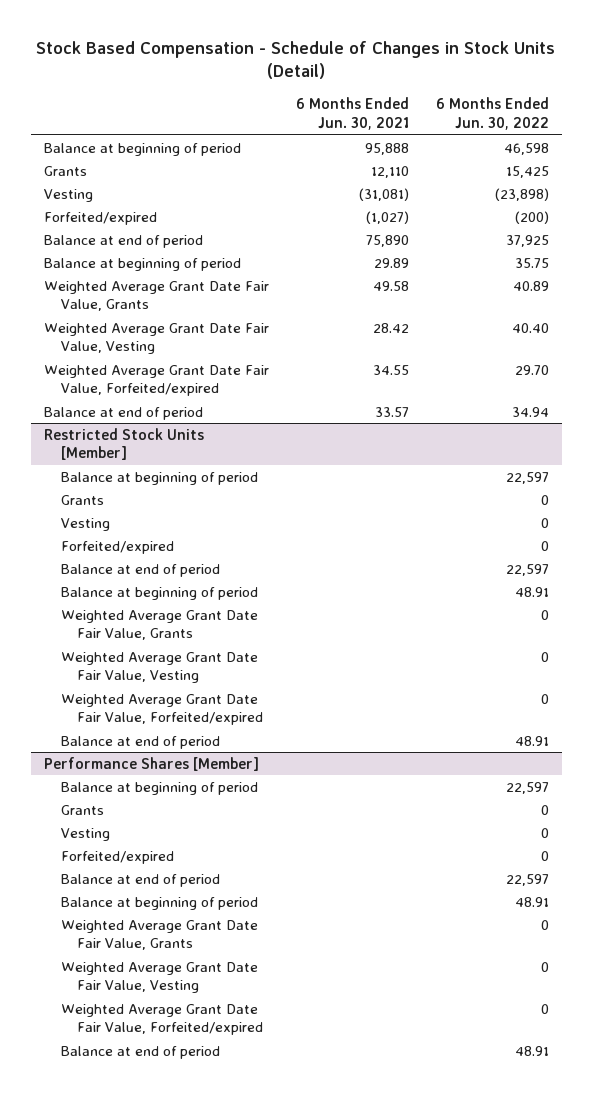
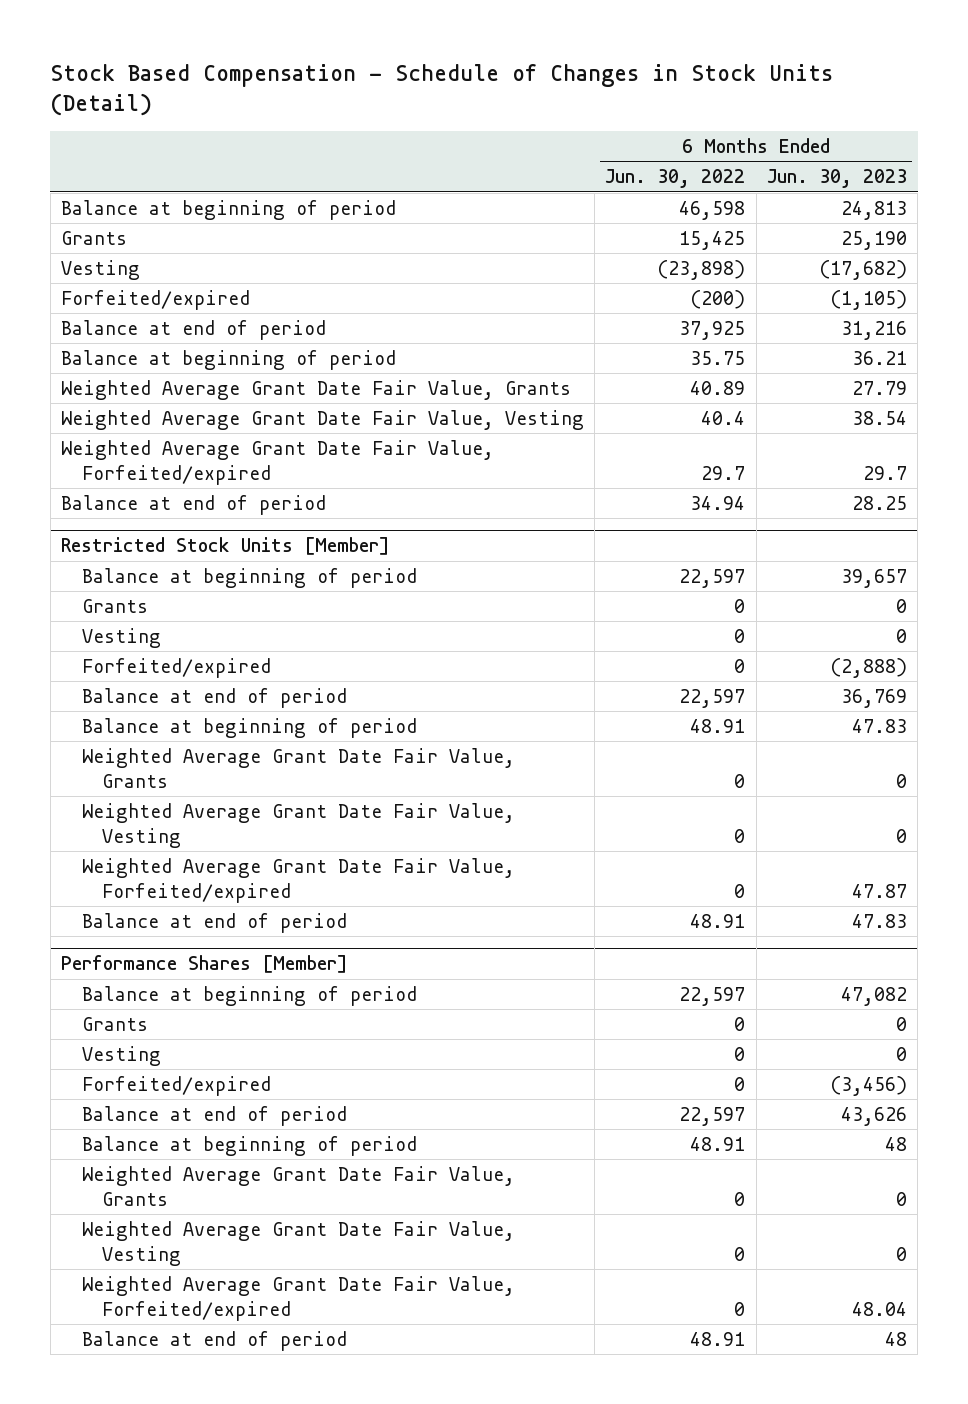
- | 6 Months Ended Jun. 30, 2021 | 6 Months Ended Jun. 30, 2022
+ | 6 Months Ended Jun. 30, 2022 | 6 Months Ended Jun. 30, 2023
- Weighted Average Grant Date Fair Value, Vesting | 28.42 | 40.40
- Weighted Average Grant Date Fair Value, Forfeited/expired | 34.55 | 29.70
+ Weighted Average Grant Date Fair Value, Vesting | 40.4 | 38.54
+ Weighted Average Grant Date Fair Value, Forfeited/expired | 29.7 | 29.7

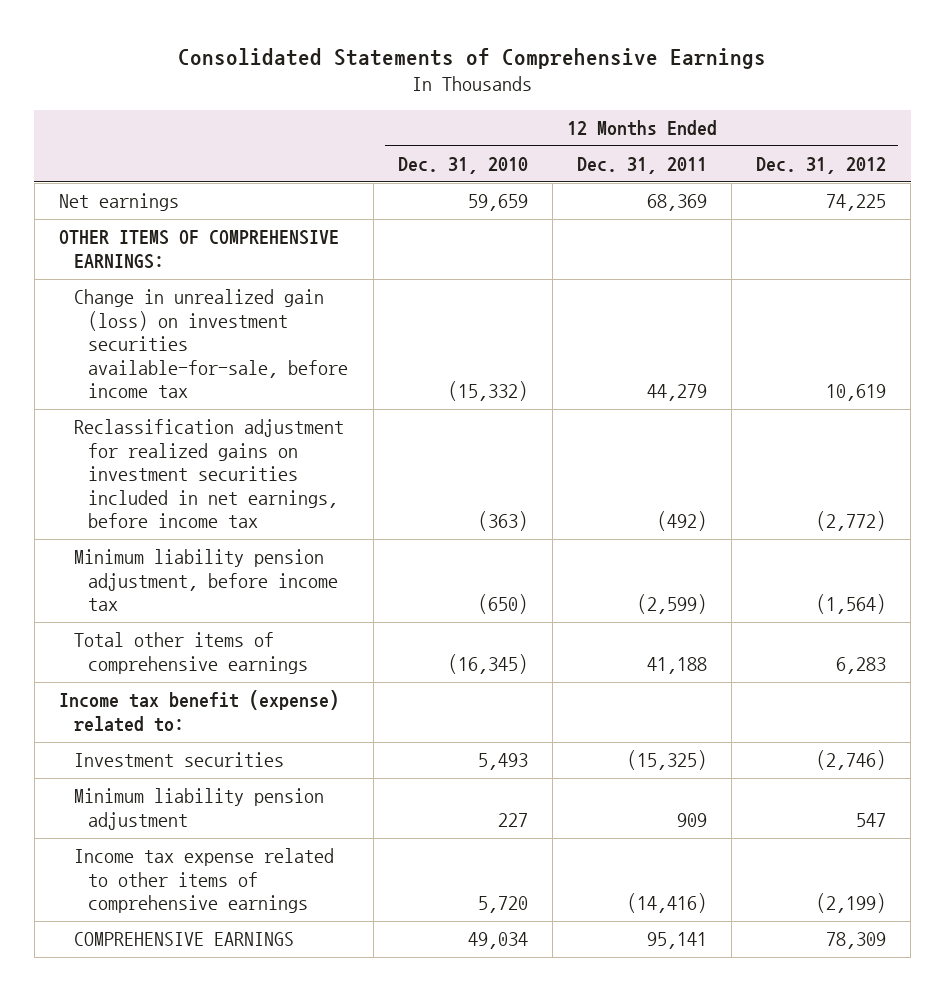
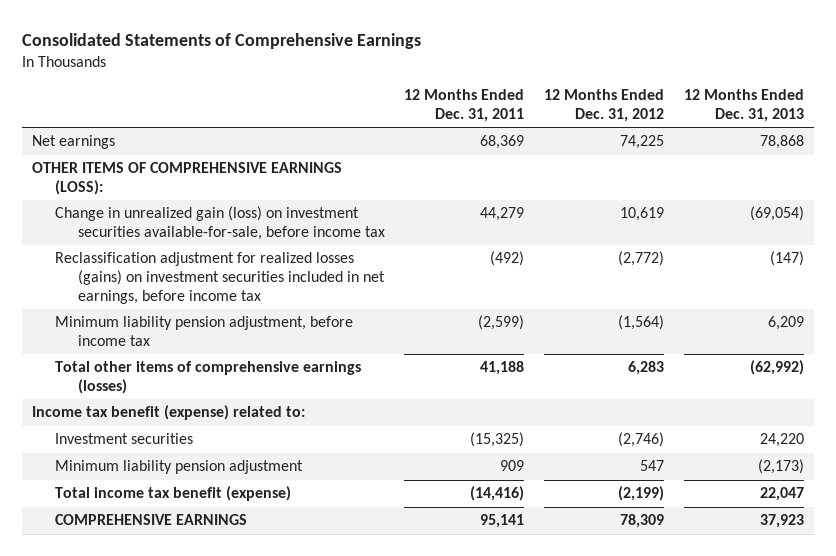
- | 12 Months Ended Dec. 31, 2010 | 12 Months Ended Dec. 31, 2011 | 12 Months Ended Dec. 31, 2012
+ | 12 Months Ended Dec. 31, 2011 | 12 Months Ended Dec. 31, 2012 | 12 Months Ended Dec. 31, 2013
- OTHER ITEMS OF COMPREHENSIVE EARNINGS:
+ OTHER ITEMS OF COMPREHENSIVE EARNINGS (LOSS):
- Reclassification adjustment for realized gains on investment securities included in net earnings, before income tax | (363) | (492) | (2,772)
+ Reclassification adjustment for realized losses (gains) on investment securities included in net earnings, before income tax | (492) | (2,772) | (147)
- Total other items of comprehensive earnings | (16,345) | 41,188 | 6,283
+ Total other items of comprehensive earnings (losses) | 41,188 | 6,283 | (62,992)
- Income tax expense related to other items of comprehensive earnings | 5,720 | (14,416) | (2,199)
+ Total income tax benefit (expense) | (14,416) | (2,199) | 22,047

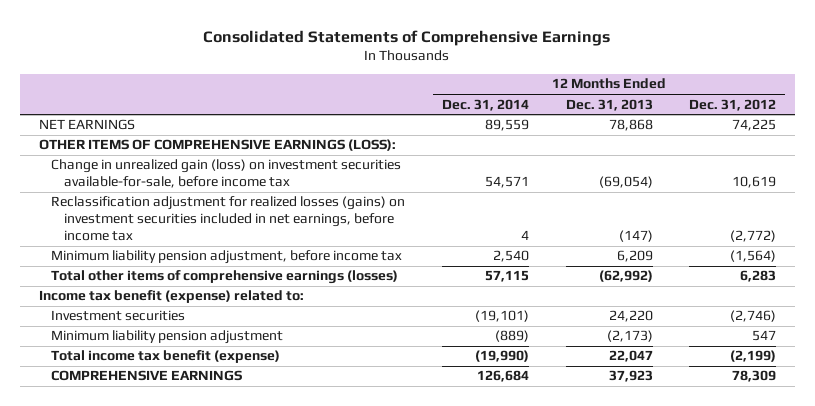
- | 12 Months Ended Dec. 31, 2011 | 12 Months Ended Dec. 31, 2012 | 12 Months Ended Dec. 31, 2013
+ | 12 Months Ended Dec. 31, 2014 | 12 Months Ended Dec. 31, 2013 | 12 Months Ended Dec. 31, 2012
- Net earnings | 68,369 | 74,225 | 78,868
+ NET EARNINGS | 89,559 | 78,868 | 74,225

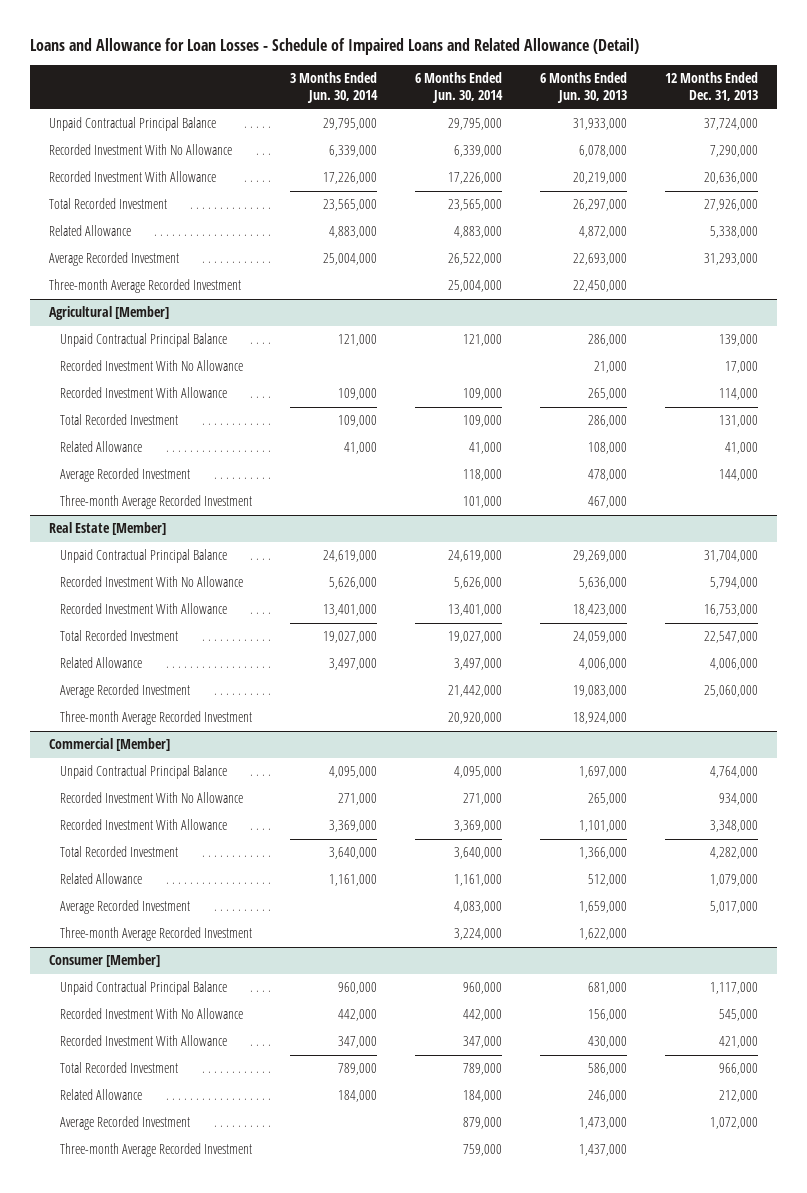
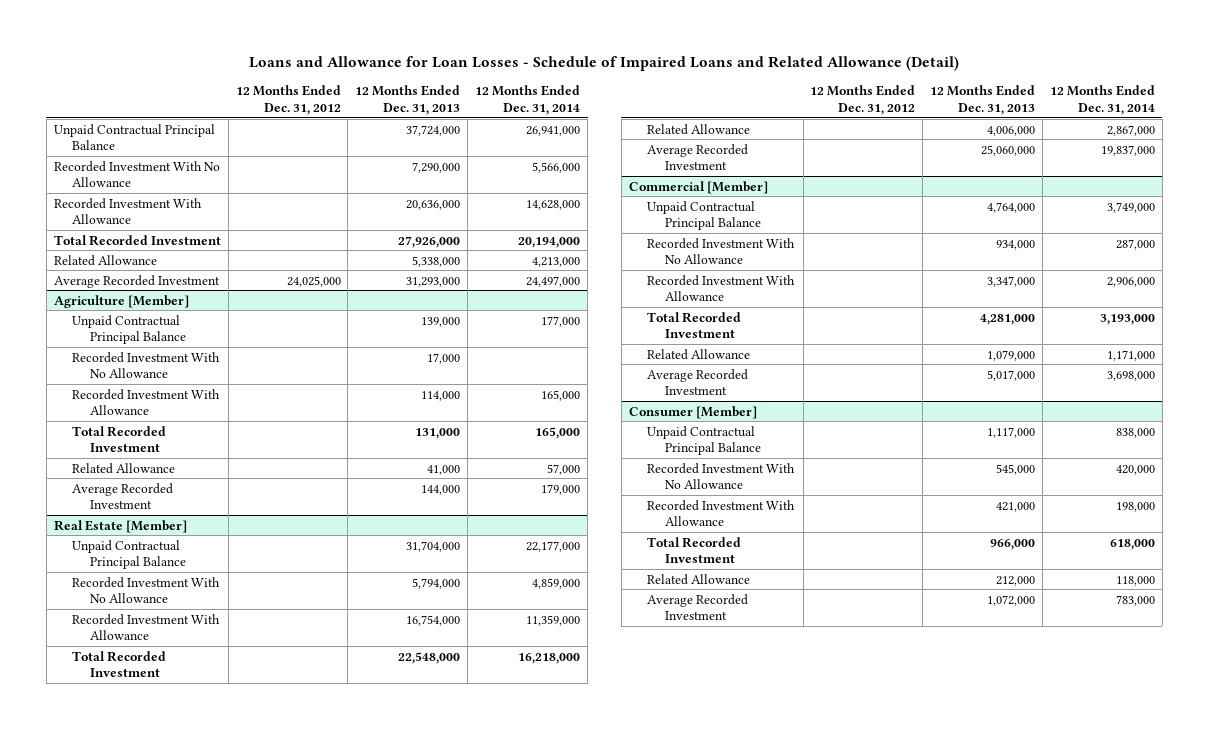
- | 3 Months Ended Jun. 30, 2014 | 6 Months Ended Jun. 30, 2014 | 6 Months Ended Jun. 30, 2013 | 12 Months Ended Dec. 31, 2013
+ | 12 Months Ended Dec. 31, 2012 | 12 Months Ended Dec. 31, 2013 | 12 Months Ended Dec. 31, 2014
- Three-month Average Recorded Investment | | 25,004,000 | 22,450,000 |
- Agricultural [Member]
+ Agriculture [Member]
- Three-month Average Recorded Investment | | 101,000 | 467,000 |
@ Real Estate [Member]
- Recorded Investment With Allowance | 13,401,000 | 13,401,000 | 18,423,000 | 16,753,000
- Total Recorded Investment | 19,027,000 | 19,027,000 | 24,059,000 | 22,547,000
+ Recorded Investment With Allowance | | 16,754,000 | 11,359,000
+ Total Recorded Investment | | 22,548,000 | 16,218,000
- Three-month Average Recorded Investment | | 20,920,000 | 18,924,000 |
@ Commercial [Member]
- Recorded Investment With Allowance | 3,369,000 | 3,369,000 | 1,101,000 | 3,348,000
- Total Recorded Investment | 3,640,000 | 3,640,000 | 1,366,000 | 4,282,000
+ Recorded Investment With Allowance | | 3,347,000 | 2,906,000
+ Total Recorded Investment | | 4,281,000 | 3,193,000
- Three-month Average Recorded Investment | | 3,224,000 | 1,622,000 |
@ Consumer [Member]
- Three-month Average Recorded Investment | | 759,000 | 1,437,000 |

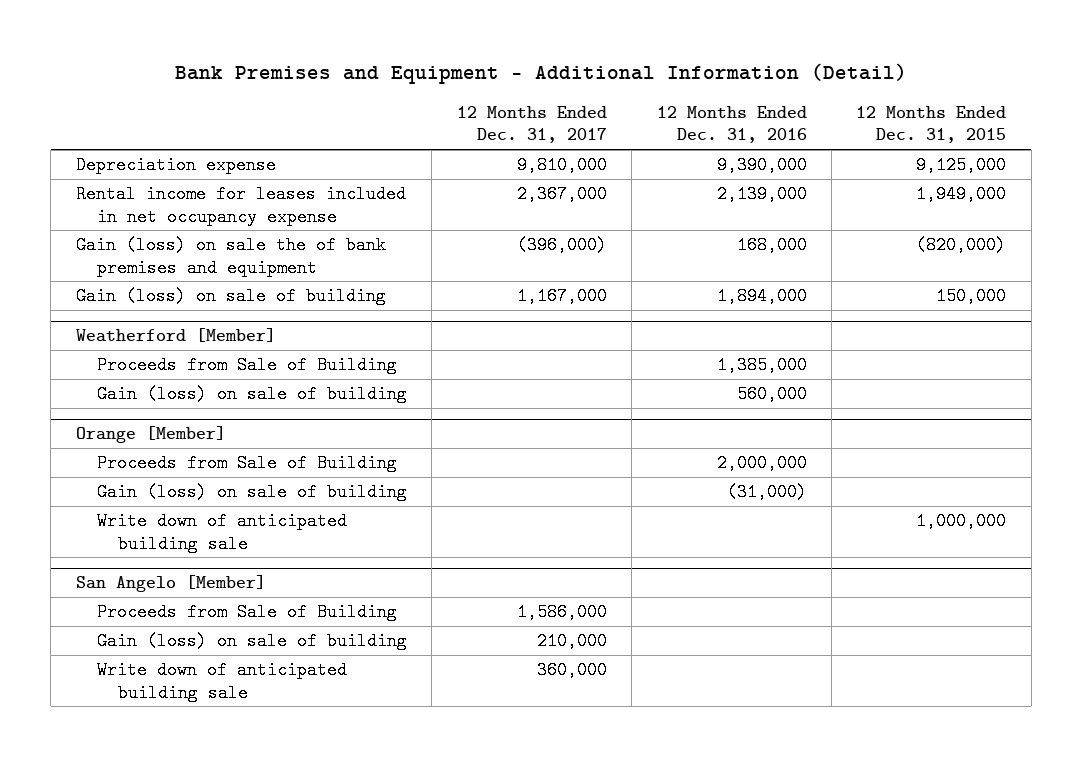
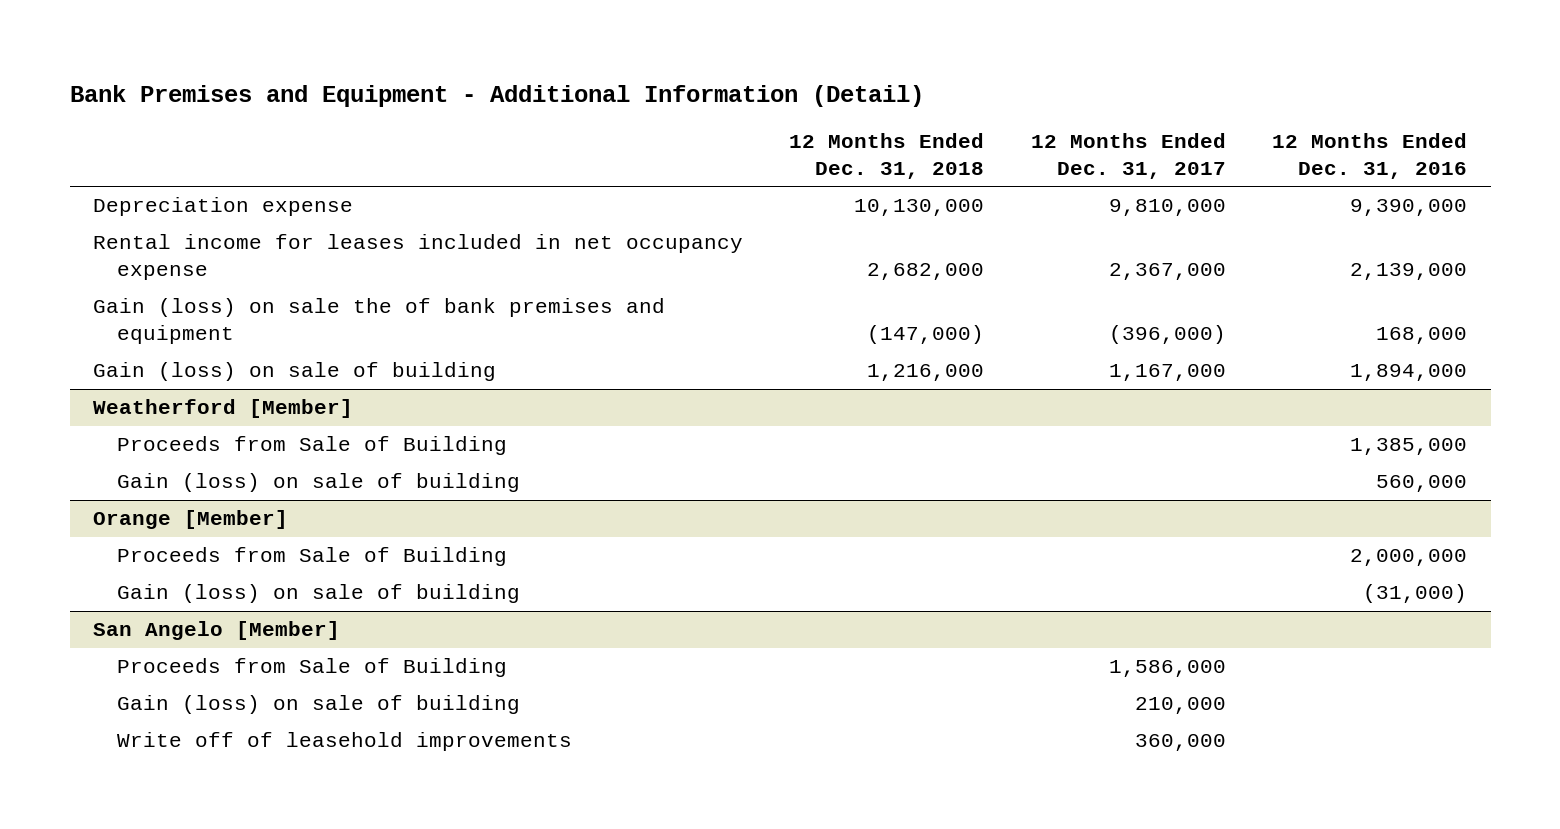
- | 12 Months Ended Dec. 31, 2017 | 12 Months Ended Dec. 31, 2016 | 12 Months Ended Dec. 31, 2015
+ | 12 Months Ended Dec. 31, 2018 | 12 Months Ended Dec. 31, 2017 | 12 Months Ended Dec. 31, 2016
@ Orange [Member]
- Write down of anticipated building sale | | | 1,000,000
@ San Angelo [Member]
- Write down of anticipated building sale | 360,000 | |
+ Write off of leasehold improvements | | 360,000 |

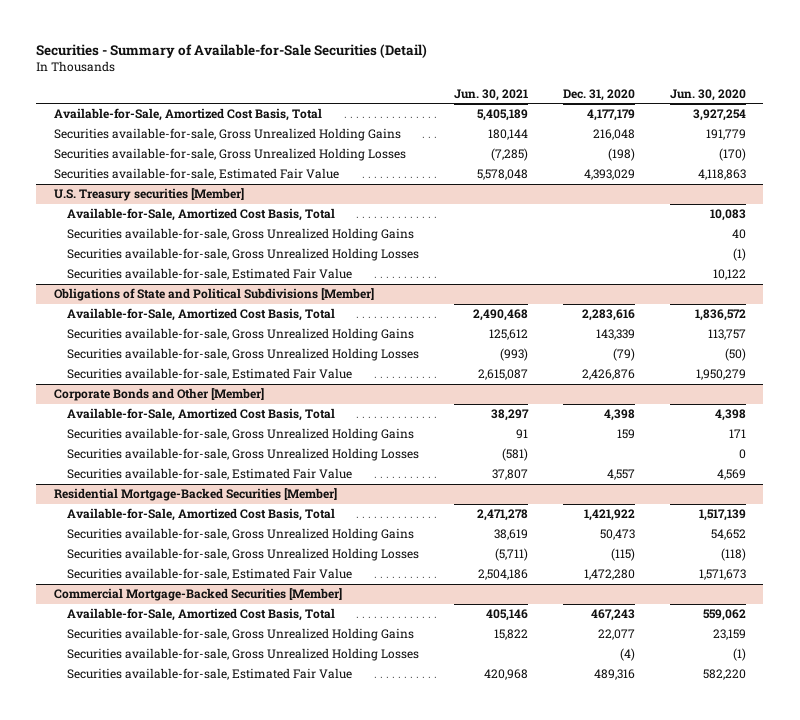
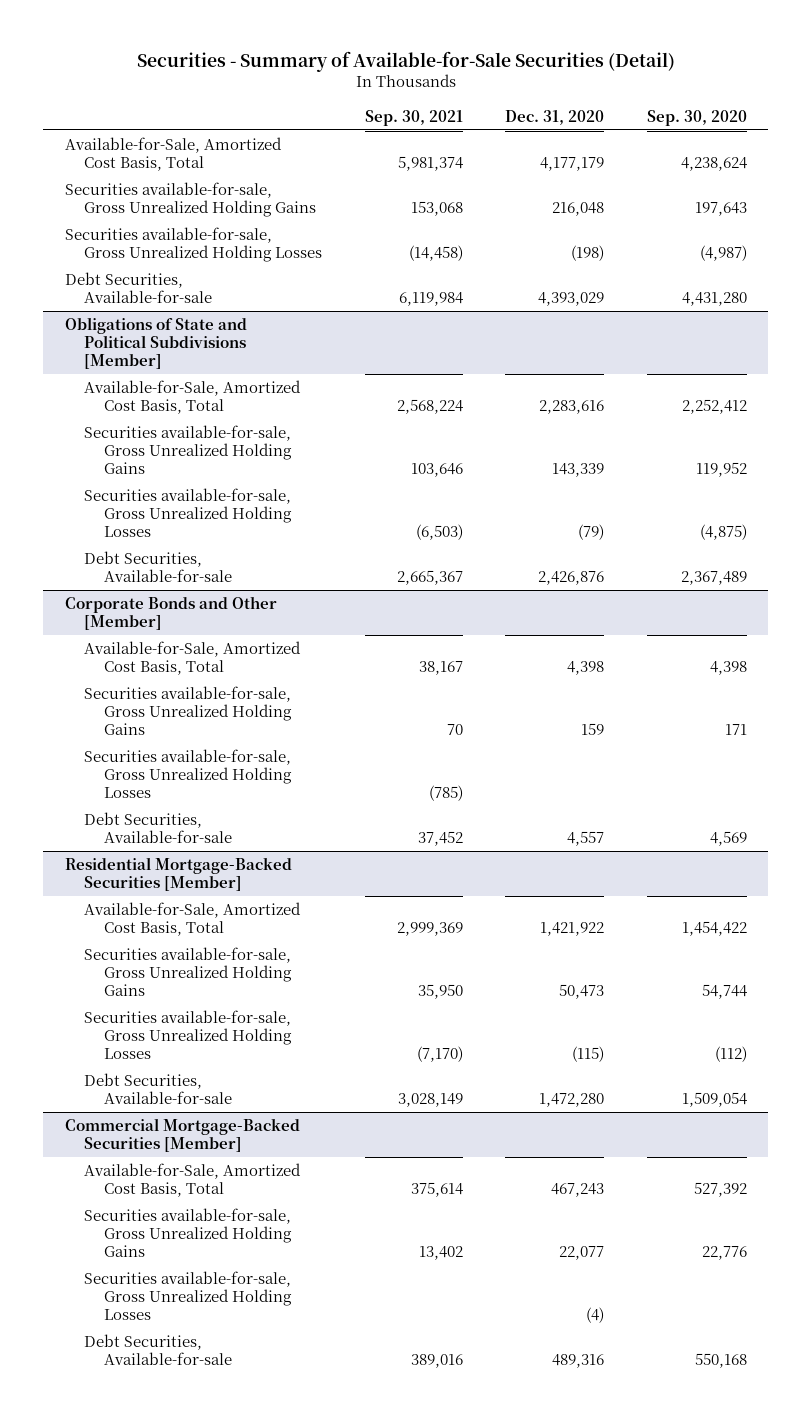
- | Jun. 30, 2021 | Dec. 31, 2020 | Jun. 30, 2020
+ | Sep. 30, 2021 | Dec. 31, 2020 | Sep. 30, 2020
- Securities available-for-sale, Estimated Fair Value | 5,578,048 | 4,393,029 | 4,118,863
- U.S. Treasury securities [Member]
- Available-for-Sale, Amortized Cost Basis, Total | | | 10,083
- Securities available-for-sale, Gross Unrealized Holding Gains | | | 40
- Securities available-for-sale, Gross Unrealized Holding Losses | | | (1)
- Securities available-for-sale, Estimated Fair Value | | | 10,122
+ Debt Securities, Available-for-sale | 6,119,984 | 4,393,029 | 4,431,280
@ Obligations of State and Political Subdivisions [Member]
- Securities available-for-sale, Estimated Fair Value | 2,615,087 | 2,426,876 | 1,950,279
+ Debt Securities, Available-for-sale | 2,665,367 | 2,426,876 | 2,367,489
@ Corporate Bonds and Other [Member]
- Securities available-for-sale, Estimated Fair Value | 37,807 | 4,557 | 4,569
+ Debt Securities, Available-for-sale | 37,452 | 4,557 | 4,569
@ Residential Mortgage-Backed Securities [Member]
- Securities available-for-sale, Estimated Fair Value | 2,504,186 | 1,472,280 | 1,571,673
+ Debt Securities, Available-for-sale | 3,028,149 | 1,472,280 | 1,509,054
@ Commercial Mortgage-Backed Securities [Member]
- Securities available-for-sale, Estimated Fair Value | 420,968 | 489,316 | 582,220
+ Debt Securities, Available-for-sale | 389,016 | 489,316 | 550,168

